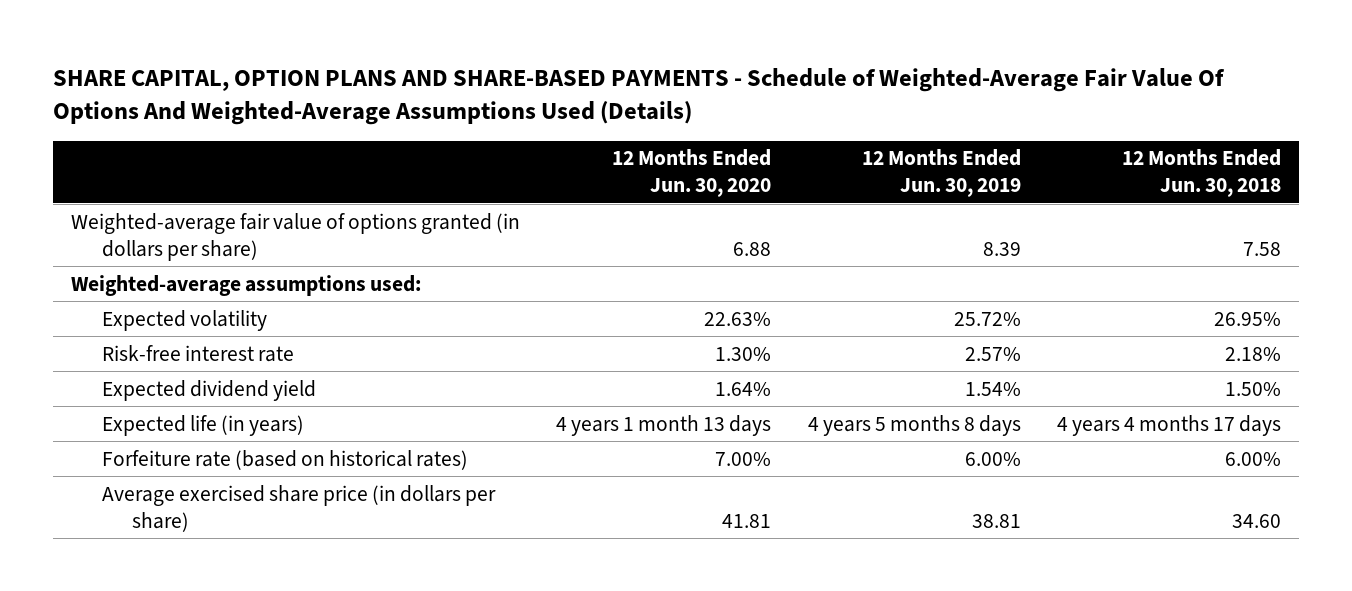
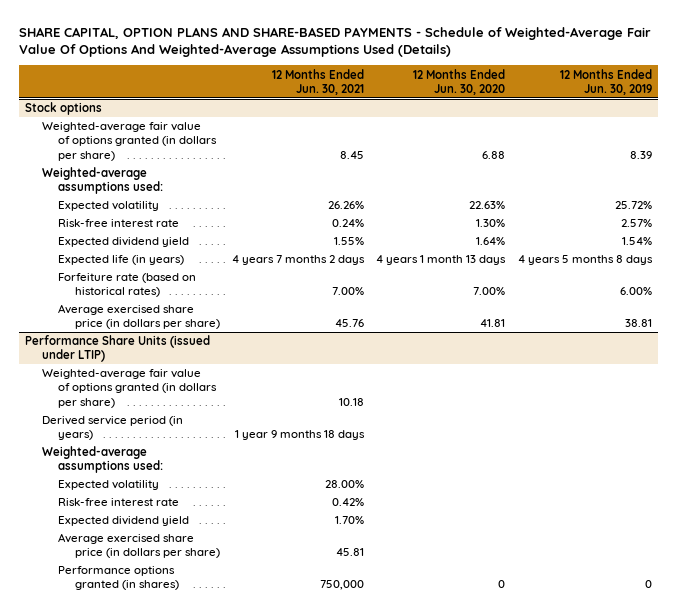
- | 12 Months Ended Jun. 30, 2020 | 12 Months Ended Jun. 30, 2019 | 12 Months Ended Jun. 30, 2018
+ | 12 Months Ended Jun. 30, 2021 | 12 Months Ended Jun. 30, 2020 | 12 Months Ended Jun. 30, 2019
+ Stock options
+ Performance Share Units (issued under LTIP)
+ Weighted-average fair value of options granted (in dollars per share) | 10.18 | |
+ Derived service period (in years) | 1 year 9 months 18 days | |
+ Weighted-average assumptions used:
+ Expected volatility | 28.00% | |
+ Risk-free interest rate | 0.42% | |
+ Expected dividend yield | 1.70% | |
+ Average exercised share price (in dollars per share) | 45.81 | |
+ Performance options granted (in shares) | 750,000 | 0 | 0

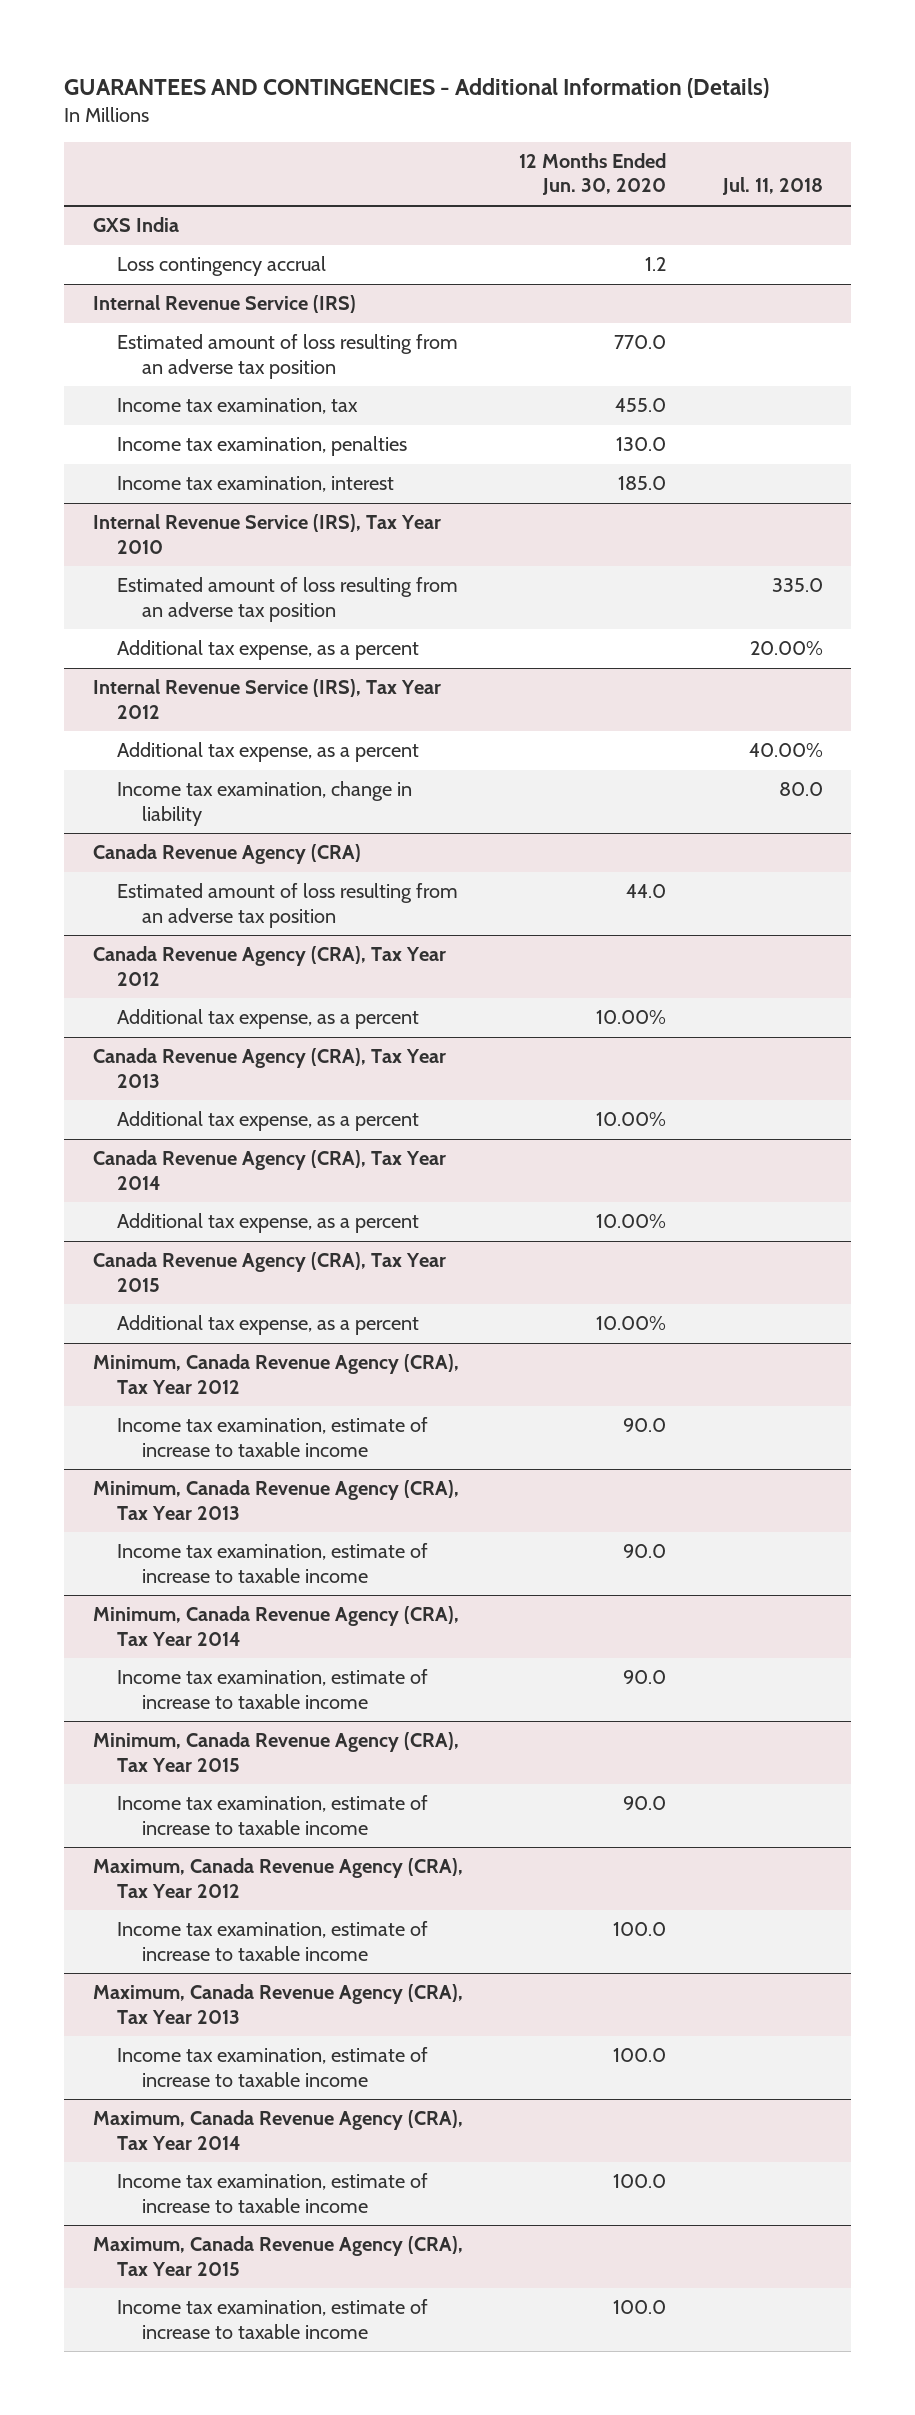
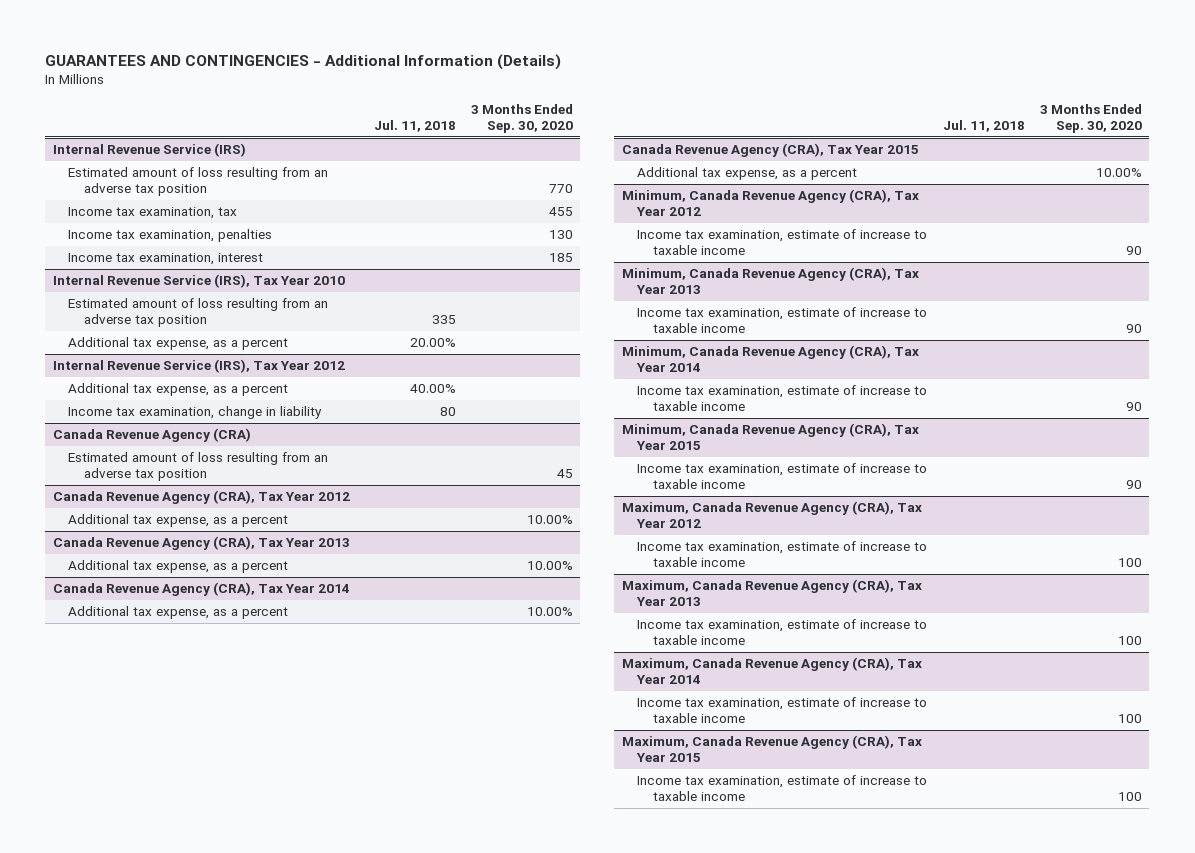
- | 12 Months Ended Jun. 30, 2020 | Jul. 11, 2018
+ | Jul. 11, 2018 | 3 Months Ended Sep. 30, 2020
- GXS India
- Loss contingency accrual | 1.2 |
@ Internal Revenue Service (IRS), Tax Year 2010
- Estimated amount of loss resulting from an adverse tax position | | 335.0
+ Estimated amount of loss resulting from an adverse tax position | 335 |
@ Internal Revenue Service (IRS), Tax Year 2012
- Income tax examination, change in liability | | 80.0
+ Income tax examination, change in liability | 80 |

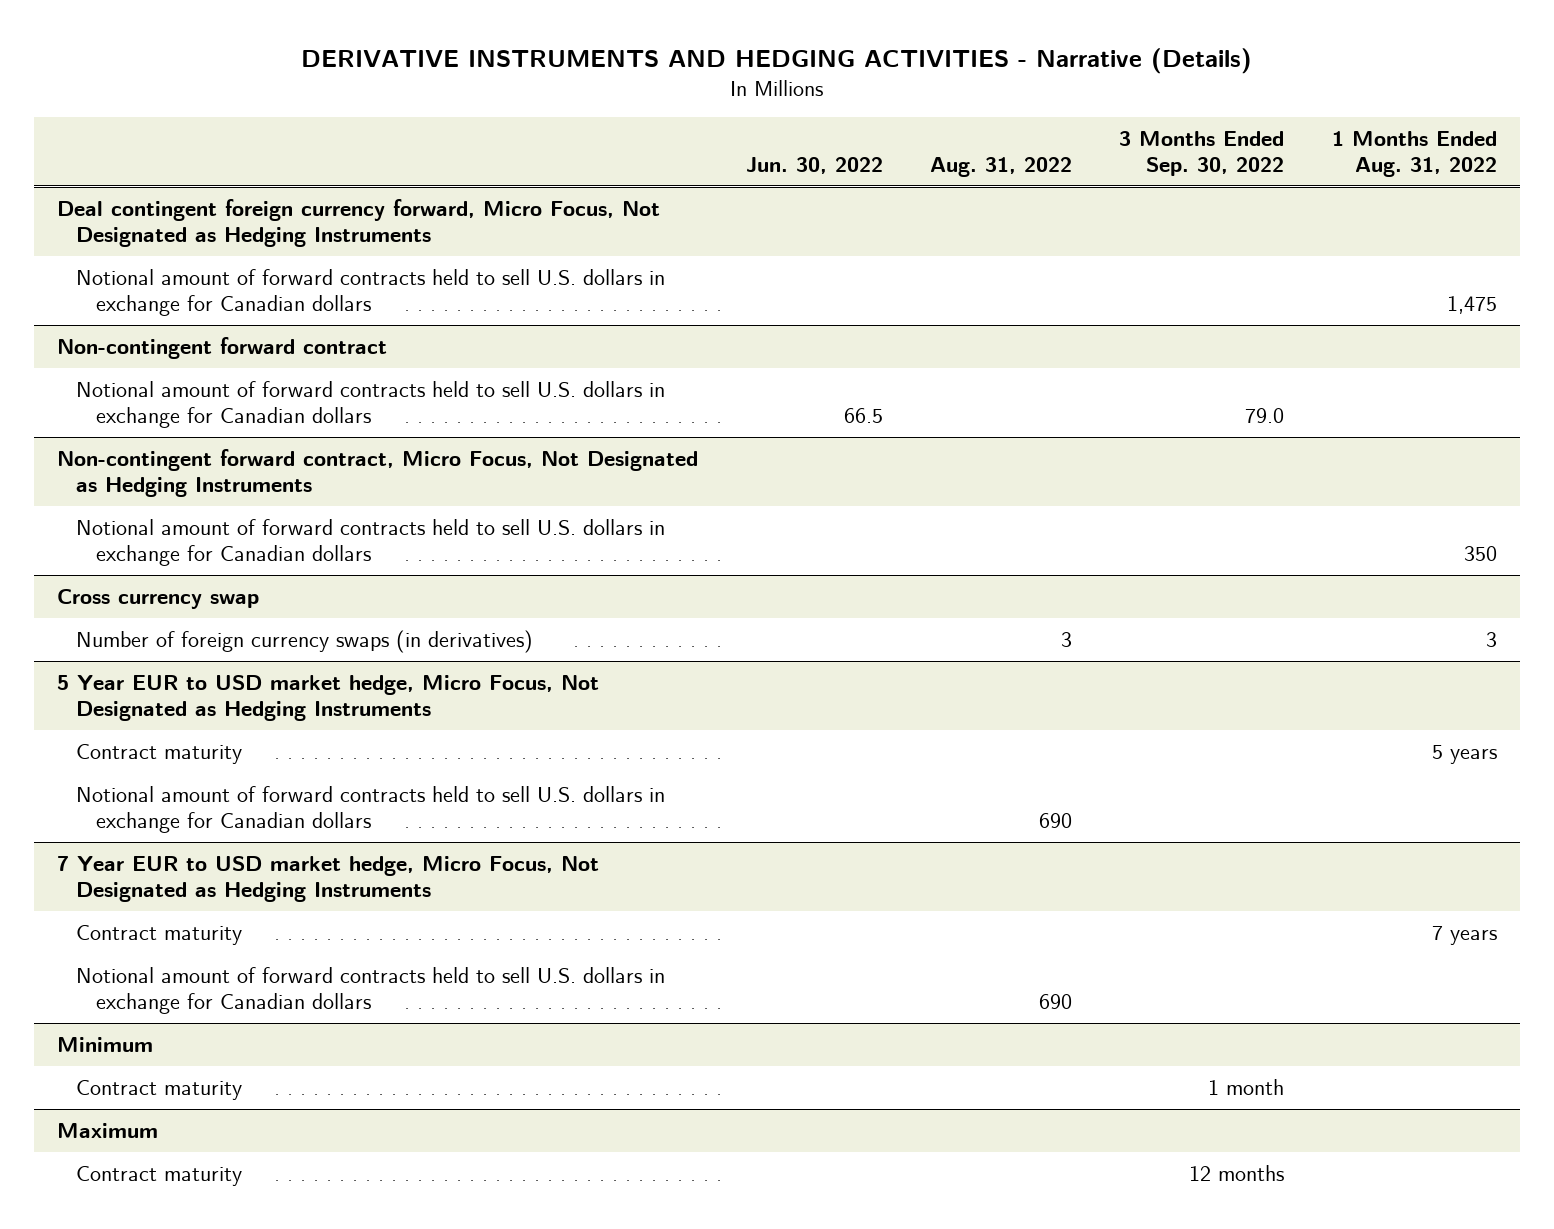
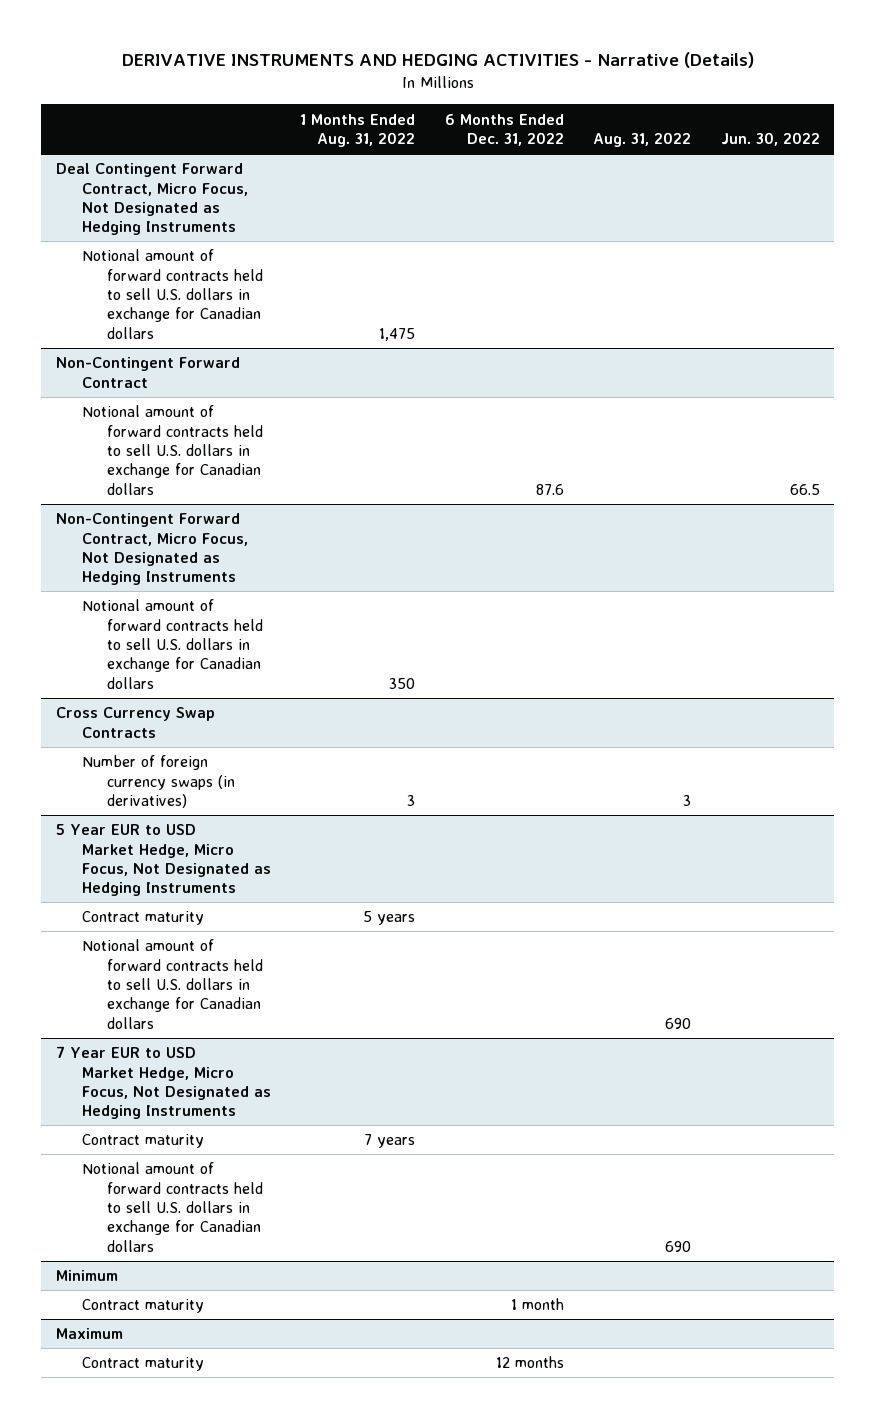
- | Jun. 30, 2022 | Aug. 31, 2022 | 3 Months Ended Sep. 30, 2022 | 1 Months Ended Aug. 31, 2022
+ | 1 Months Ended Aug. 31, 2022 | 6 Months Ended Dec. 31, 2022 | Aug. 31, 2022 | Jun. 30, 2022
- Deal contingent foreign currency forward, Micro Focus, Not Designated as Hedging Instruments
+ Deal Contingent Forward Contract, Micro Focus, Not Designated as Hedging Instruments
- Non-contingent forward contract
+ Non-Contingent Forward Contract
- Non-contingent forward contract, Micro Focus, Not Designated as Hedging Instruments
+ Non-Contingent Forward Contract, Micro Focus, Not Designated as Hedging Instruments
- Cross currency swap
+ Cross Currency Swap Contracts
- 5 Year EUR to USD market hedge, Micro Focus, Not Designated as Hedging Instruments
+ 5 Year EUR to USD Market Hedge, Micro Focus, Not Designated as Hedging Instruments
- 7 Year EUR to USD market hedge, Micro Focus, Not Designated as Hedging Instruments
+ 7 Year EUR to USD Market Hedge, Micro Focus, Not Designated as Hedging Instruments

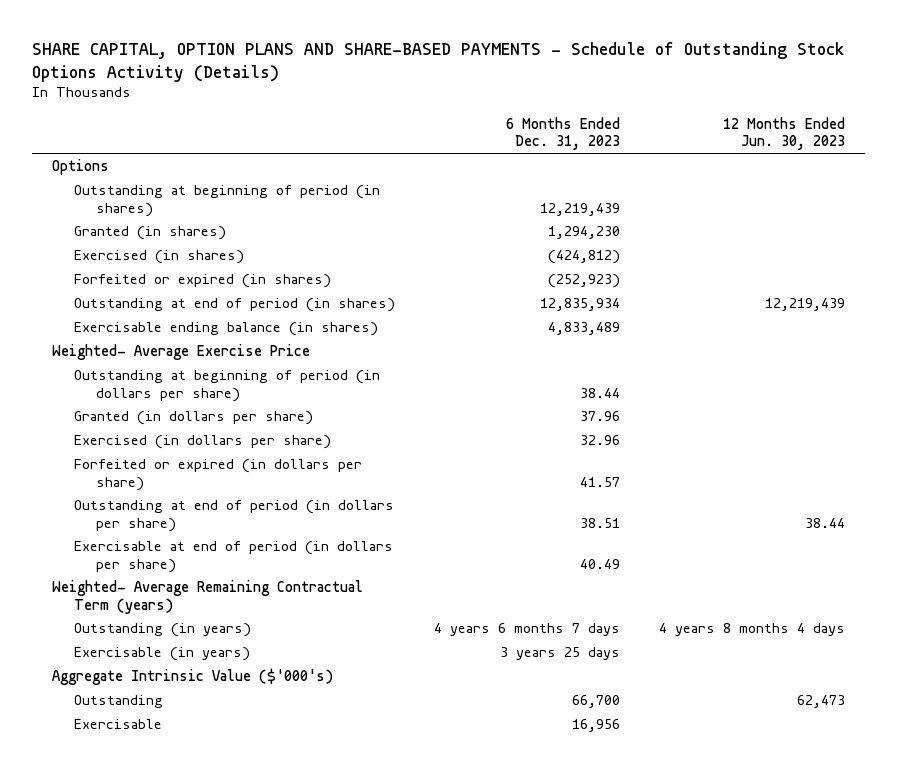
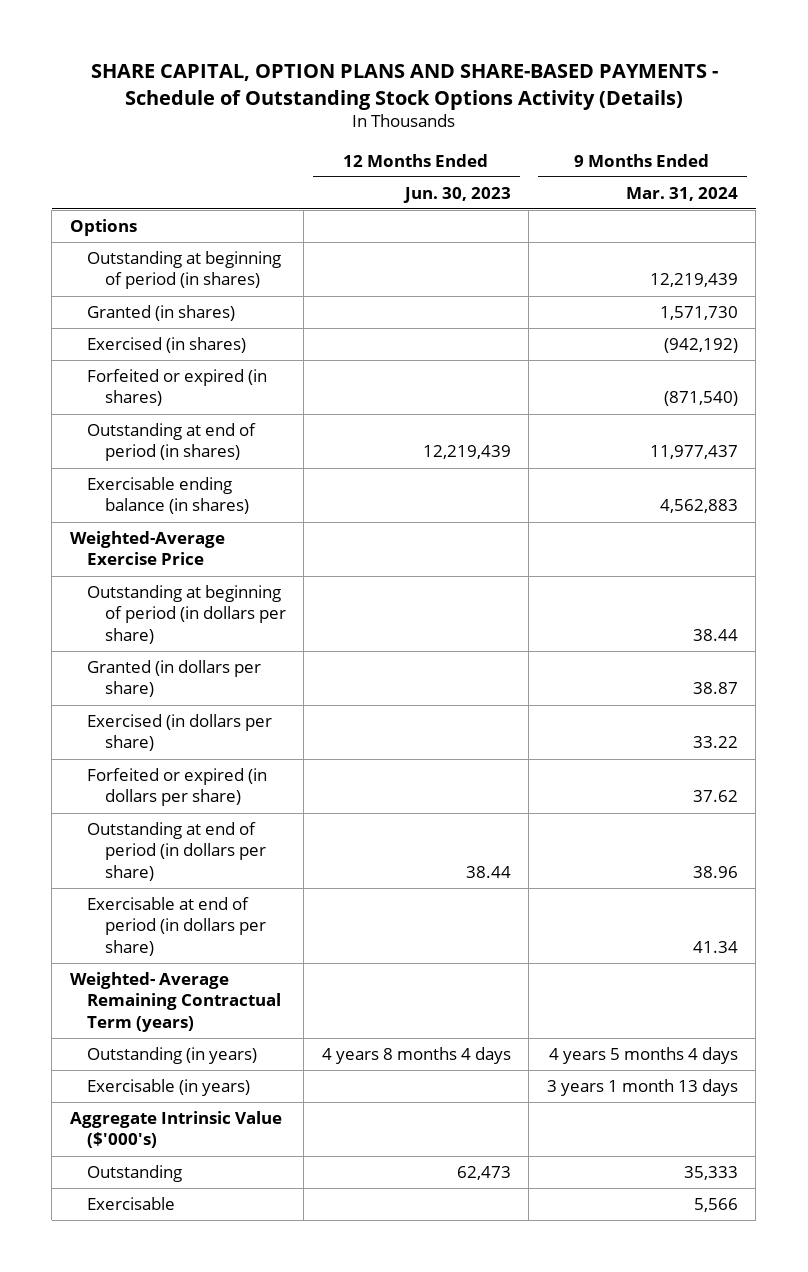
- | 6 Months Ended Dec. 31, 2023 | 12 Months Ended Jun. 30, 2023
+ | 12 Months Ended Jun. 30, 2023 | 9 Months Ended Mar. 31, 2024
- Weighted- Average Exercise Price
+ Weighted-Average Exercise Price

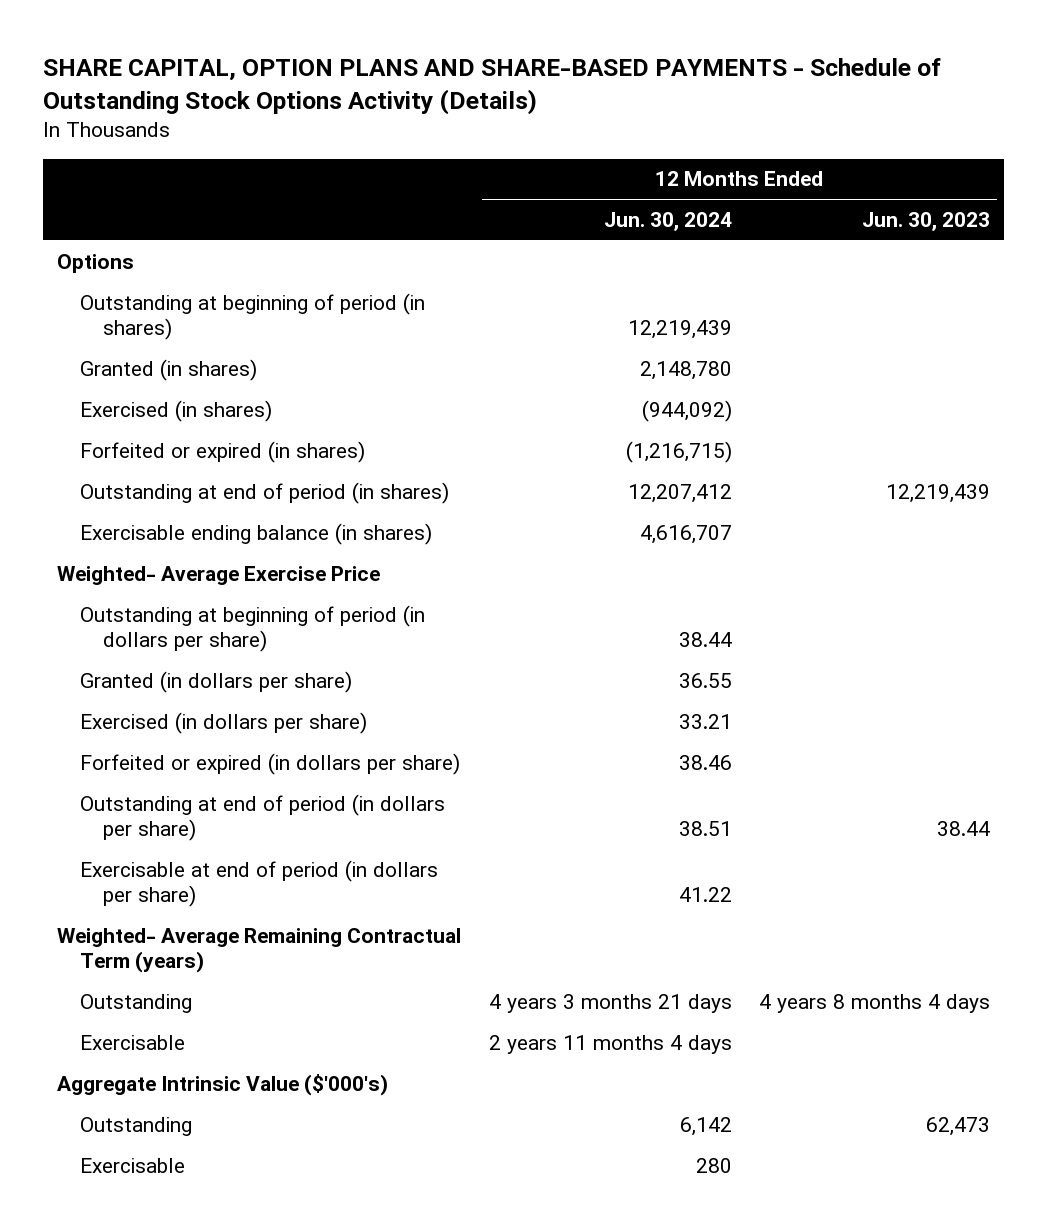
- | 12 Months Ended Jun. 30, 2023 | 9 Months Ended Mar. 31, 2024
+ | 12 Months Ended Jun. 30, 2024 | 12 Months Ended Jun. 30, 2023
- Weighted-Average Exercise Price
+ Weighted- Average Exercise Price
- Outstanding (in years) | 4 years 8 months 4 days | 4 years 5 months 4 days
- Exercisable (in years) | | 3 years 1 month 13 days
+ Outstanding | 4 years 3 months 21 days | 4 years 8 months 4 days
+ Exercisable | 2 years 11 months 4 days |

